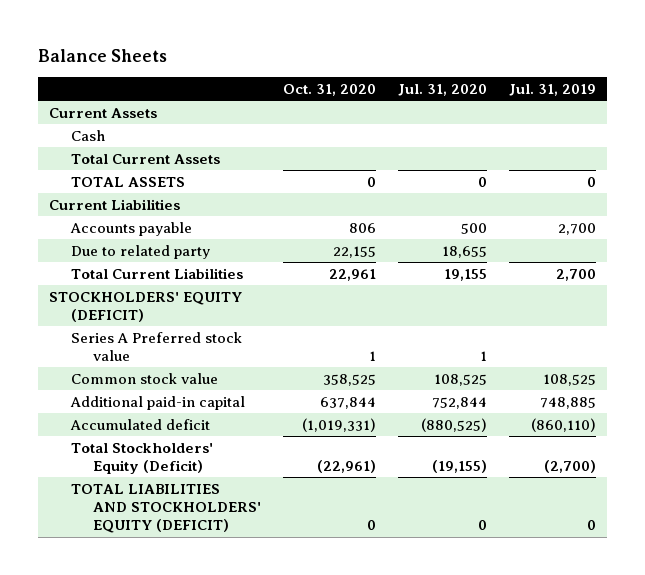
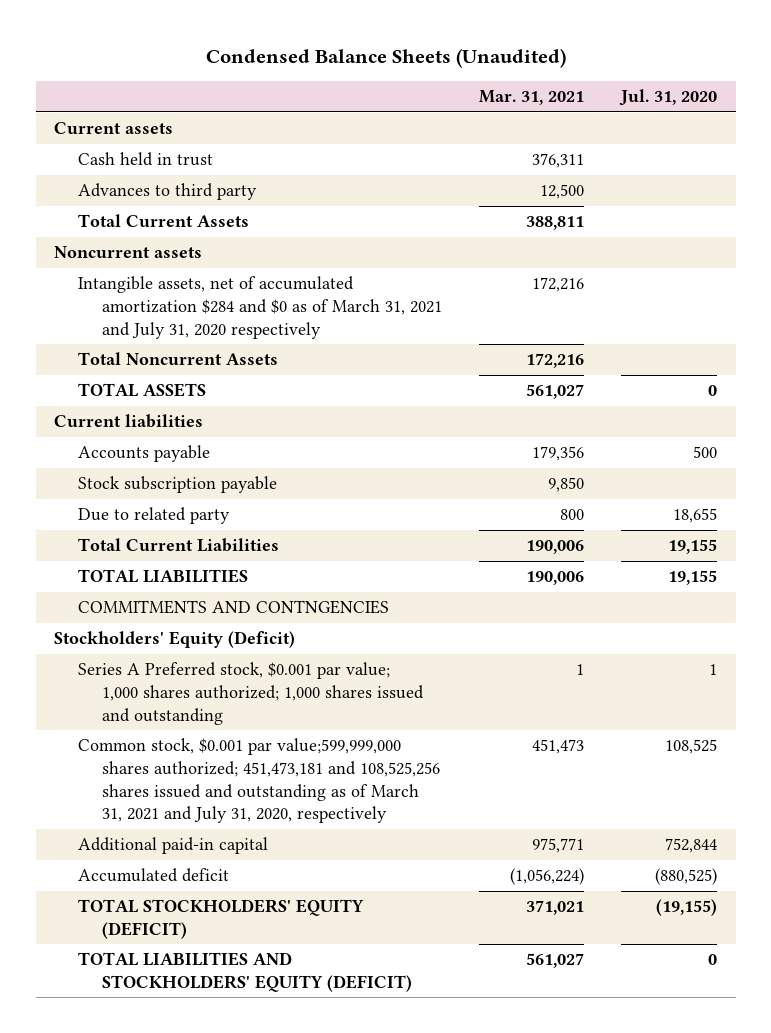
- Balance Sheets
+ Condensed Balance Sheets (Unaudited)
- | Oct. 31, 2020 | Jul. 31, 2020 | Jul. 31, 2019
+ | Mar. 31, 2021 | Jul. 31, 2020
- Current Assets
- Cash
+ Current assets
+ Cash held in trust | 376,311 |
+ Advances to third party | 12,500 |
+ Noncurrent assets
+ Intangible assets, net of accumulated amortization $284 and $0 as of March 31, 2021 and July 31, 2020 respectively | 172,216 |
+ Total Noncurrent Assets | 172,216 |
- Current Liabilities
+ Current liabilities
+ Stock subscription payable | 9,850 |
- STOCKHOLDERS' EQUITY (DEFICIT)
- Series A Preferred stock value | 1 | 1 |
- Common stock value | 358,525 | 108,525 | 108,525
+ TOTAL LIABILITIES | 190,006 | 19,155
+ COMMITMENTS AND CONTNGENCIES
+ Stockholders' Equity (Deficit)
+ Series A Preferred stock, $0.001 par value; 1,000 shares authorized; 1,000 shares issued and outstanding | 1 | 1
+ Common stock, $0.001 par value;599,999,000 shares authorized; 451,473,181 and 108,525,256 shares issued and outstanding as of March 31, 2021 and July 31, 2020, respectively | 451,473 | 108,525
- Total Stockholders' Equity (Deficit) | (22,961) | (19,155) | (2,700)
+ TOTAL STOCKHOLDERS' EQUITY (DEFICIT) | 371,021 | (19,155)

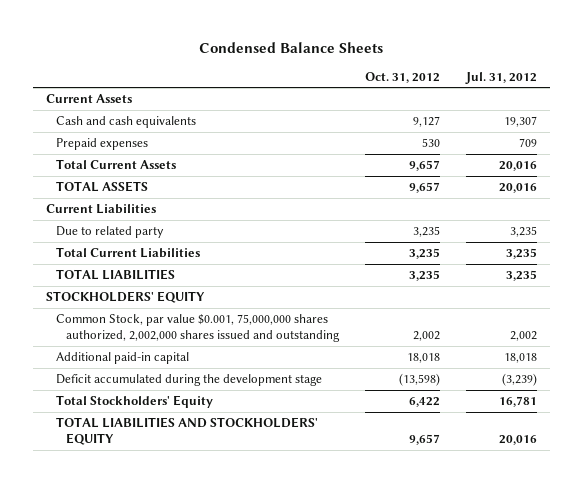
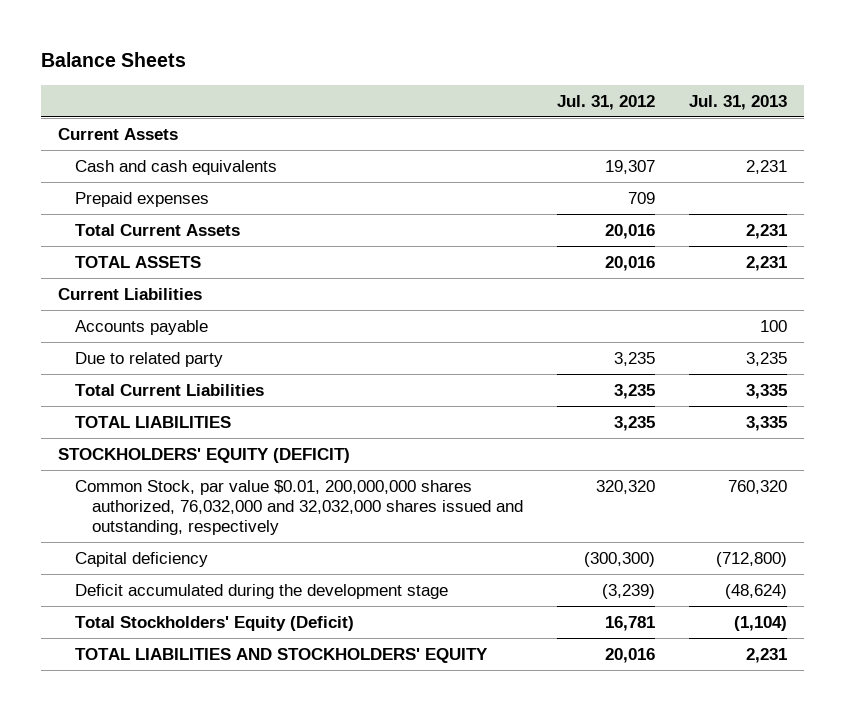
- Condensed Balance Sheets
+ Balance Sheets
- | Oct. 31, 2012 | Jul. 31, 2012
+ | Jul. 31, 2012 | Jul. 31, 2013
+ Accounts payable | | 100
- STOCKHOLDERS' EQUITY
- Common Stock, par value $0.001, 75,000,000 shares authorized, 2,002,000 shares issued and outstanding | 2,002 | 2,002
- Additional paid-in capital | 18,018 | 18,018
+ STOCKHOLDERS' EQUITY (DEFICIT)
+ Common Stock, par value $0.01, 200,000,000 shares authorized, 76,032,000 and 32,032,000 shares issued and outstanding, respectively | 320,320 | 760,320
+ Capital deficiency | (300,300) | (712,800)
- Total Stockholders' Equity | 6,422 | 16,781
+ Total Stockholders' Equity (Deficit) | 16,781 | (1,104)

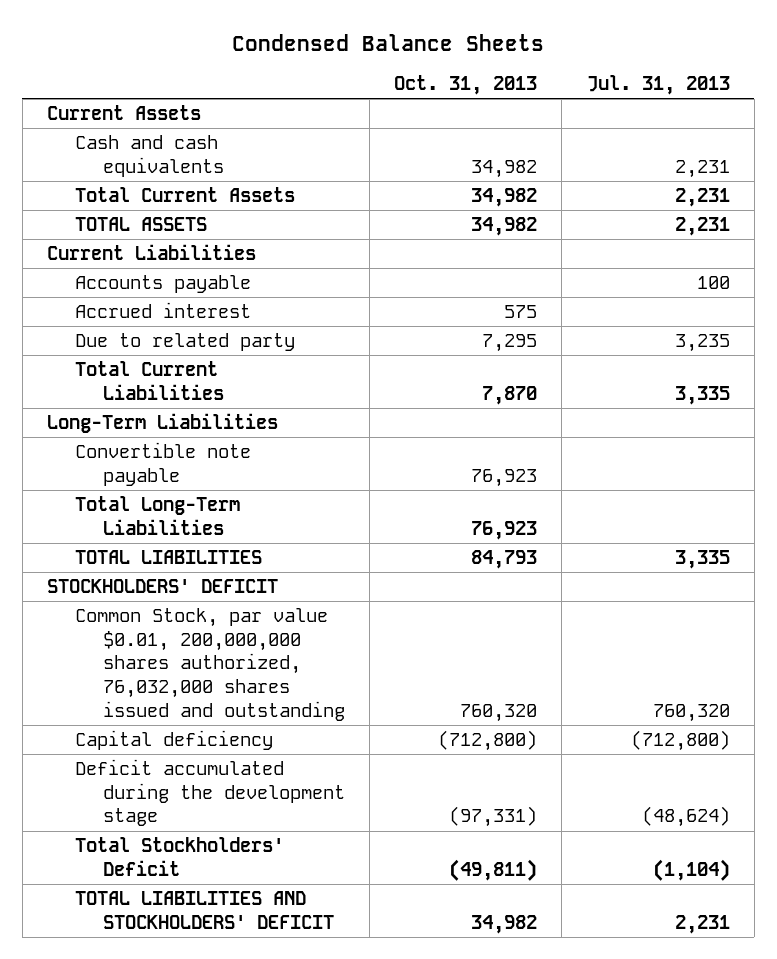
- Balance Sheets
+ Condensed Balance Sheets
- | Jul. 31, 2012 | Jul. 31, 2013
+ | Oct. 31, 2013 | Jul. 31, 2013
- Prepaid expenses | 709 |
+ Accrued interest | 575 |
+ Long-Term Liabilities
+ Convertible note payable | 76,923 |
+ Total Long-Term Liabilities | 76,923 |
- STOCKHOLDERS' EQUITY (DEFICIT)
- Common Stock, par value $0.01, 200,000,000 shares authorized, 76,032,000 and 32,032,000 shares issued and outstanding, respectively | 320,320 | 760,320
+ STOCKHOLDERS' DEFICIT
+ Common Stock, par value $0.01, 200,000,000 shares authorized, 76,032,000 shares issued and outstanding | 760,320 | 760,320
- Total Stockholders' Equity (Deficit) | 16,781 | (1,104)
- TOTAL LIABILITIES AND STOCKHOLDERS' EQUITY | 20,016 | 2,231
+ Total Stockholders' Deficit | (49,811) | (1,104)
+ TOTAL LIABILITIES AND STOCKHOLDERS' DEFICIT | 34,982 | 2,231

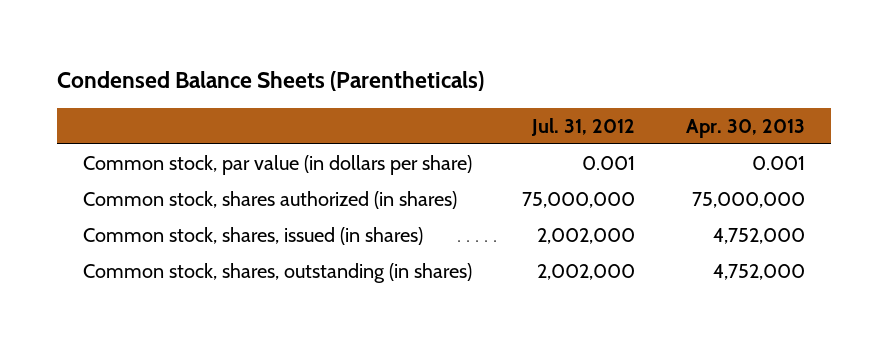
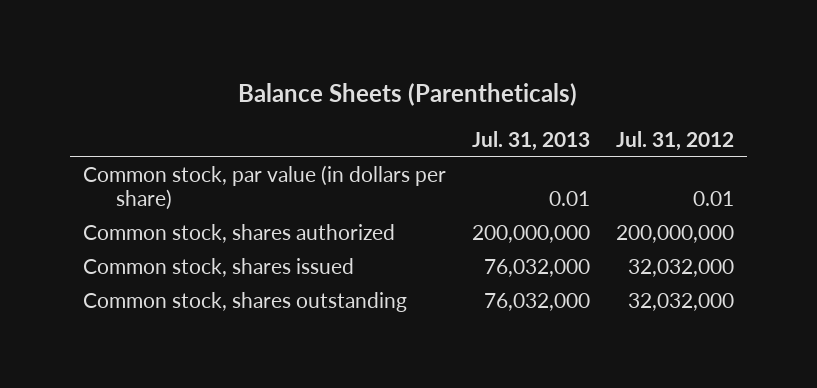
- Condensed Balance Sheets (Parentheticals)
+ Balance Sheets (Parentheticals)
- | Jul. 31, 2012 | Apr. 30, 2013
+ | Jul. 31, 2013 | Jul. 31, 2012
- Common stock, par value (in dollars per share) | 0.001 | 0.001
- Common stock, shares authorized (in shares) | 75,000,000 | 75,000,000
- Common stock, shares, issued (in shares) | 2,002,000 | 4,752,000
- Common stock, shares, outstanding (in shares) | 2,002,000 | 4,752,000
+ Common stock, par value (in dollars per share) | 0.01 | 0.01
+ Common stock, shares authorized | 200,000,000 | 200,000,000
+ Common stock, shares issued | 76,032,000 | 32,032,000
+ Common stock, shares outstanding | 76,032,000 | 32,032,000

